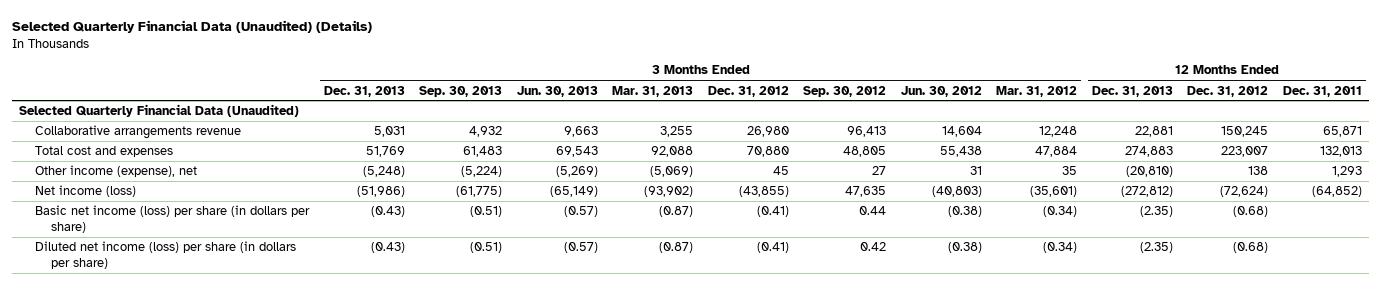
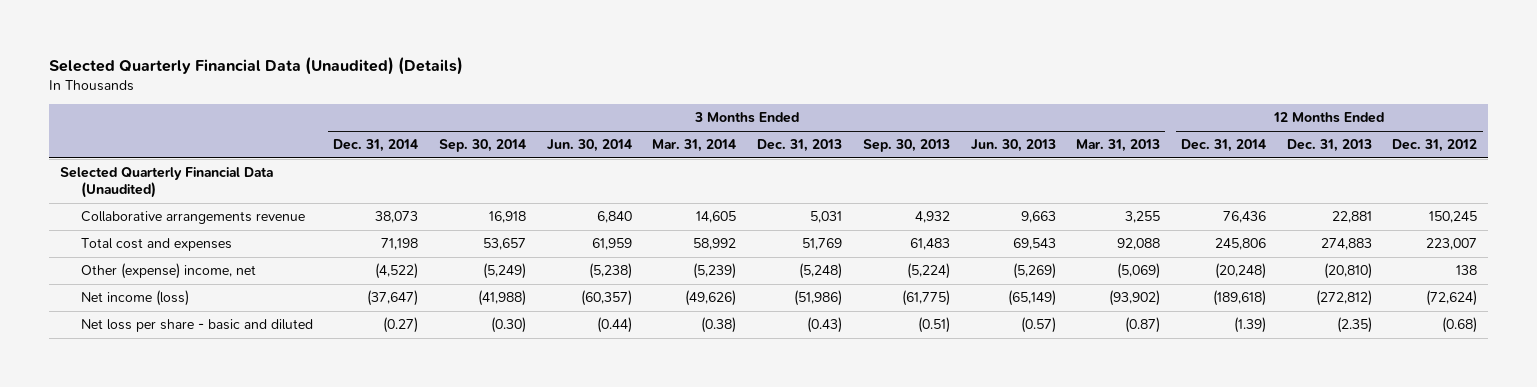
- | 3 Months Ended Dec. 31, 2013 | 3 Months Ended Sep. 30, 2013 | 3 Months Ended Jun. 30, 2013 | 3 Months Ended Mar. 31, 2013 | 3 Months Ended Dec. 31, 2012 | 3 Months Ended Sep. 30, 2012 | 3 Months Ended Jun. 30, 2012 | 3 Months Ended Mar. 31, 2012 | 12 Months Ended Dec. 31, 2013 | 12 Months Ended Dec. 31, 2012 | 12 Months Ended Dec. 31, 2011
+ | 3 Months Ended Dec. 31, 2014 | 3 Months Ended Sep. 30, 2014 | 3 Months Ended Jun. 30, 2014 | 3 Months Ended Mar. 31, 2014 | 3 Months Ended Dec. 31, 2013 | 3 Months Ended Sep. 30, 2013 | 3 Months Ended Jun. 30, 2013 | 3 Months Ended Mar. 31, 2013 | 12 Months Ended Dec. 31, 2014 | 12 Months Ended Dec. 31, 2013 | 12 Months Ended Dec. 31, 2012
- Other income (expense), net | (5,248) | (5,224) | (5,269) | (5,069) | 45 | 27 | 31 | 35 | (20,810) | 138 | 1,293
+ Other (expense) income, net | (4,522) | (5,249) | (5,238) | (5,239) | (5,248) | (5,224) | (5,269) | (5,069) | (20,248) | (20,810) | 138
- Basic net income (loss) per share (in dollars per share) | (0.43) | (0.51) | (0.57) | (0.87) | (0.41) | 0.44 | (0.38) | (0.34) | (2.35) | (0.68) |
- Diluted net income (loss) per share (in dollars per share) | (0.43) | (0.51) | (0.57) | (0.87) | (0.41) | 0.42 | (0.38) | (0.34) | (2.35) | (0.68) |
+ Net loss per share - basic and diluted | (0.27) | (0.30) | (0.44) | (0.38) | (0.43) | (0.51) | (0.57) | (0.87) | (1.39) | (2.35) | (0.68)

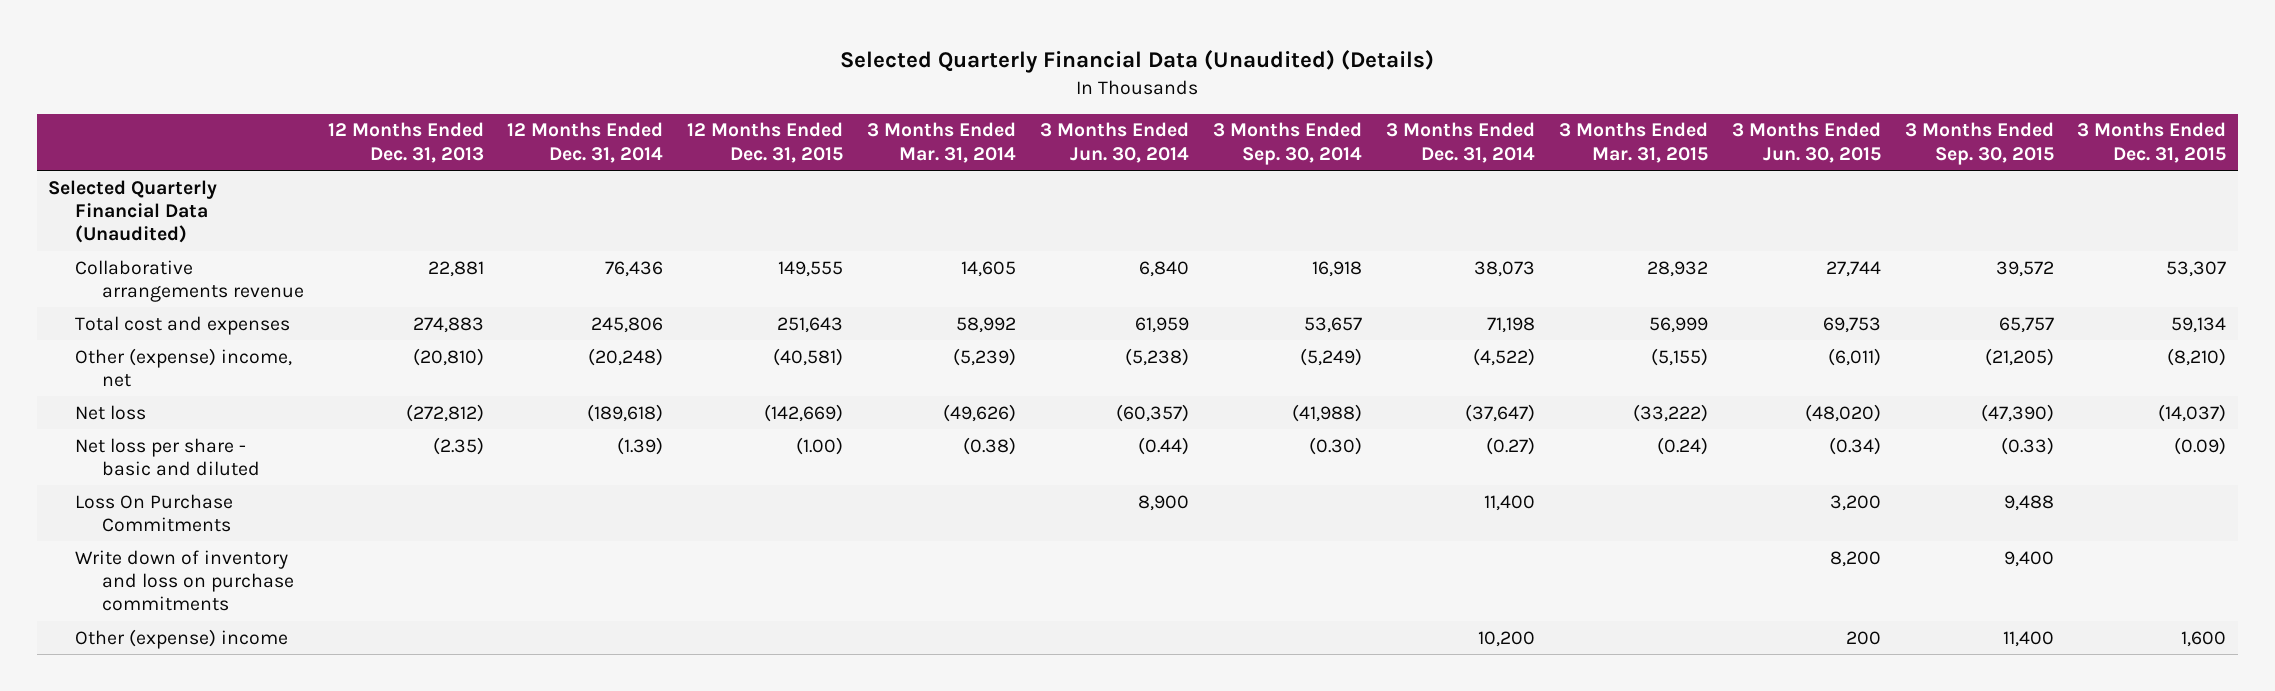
- | 3 Months Ended Dec. 31, 2014 | 3 Months Ended Sep. 30, 2014 | 3 Months Ended Jun. 30, 2014 | 3 Months Ended Mar. 31, 2014 | 3 Months Ended Dec. 31, 2013 | 3 Months Ended Sep. 30, 2013 | 3 Months Ended Jun. 30, 2013 | 3 Months Ended Mar. 31, 2013 | 12 Months Ended Dec. 31, 2014 | 12 Months Ended Dec. 31, 2013 | 12 Months Ended Dec. 31, 2012
+ | 12 Months Ended Dec. 31, 2013 | 12 Months Ended Dec. 31, 2014 | 12 Months Ended Dec. 31, 2015 | 3 Months Ended Mar. 31, 2014 | 3 Months Ended Jun. 30, 2014 | 3 Months Ended Sep. 30, 2014 | 3 Months Ended Dec. 31, 2014 | 3 Months Ended Mar. 31, 2015 | 3 Months Ended Jun. 30, 2015 | 3 Months Ended Sep. 30, 2015 | 3 Months Ended Dec. 31, 2015
- Net income (loss) | (37,647) | (41,988) | (60,357) | (49,626) | (51,986) | (61,775) | (65,149) | (93,902) | (189,618) | (272,812) | (72,624)
+ Net loss | (272,812) | (189,618) | (142,669) | (49,626) | (60,357) | (41,988) | (37,647) | (33,222) | (48,020) | (47,390) | (14,037)
+ Loss On Purchase Commitments | | | | | 8,900 | | 11,400 | | 3,200 | 9,488 |
+ Write down of inventory and loss on purchase commitments | | | | | | | | | 8,200 | 9,400 |
+ Other (expense) income | | | | | | | 10,200 | | 200 | 11,400 | 1,600

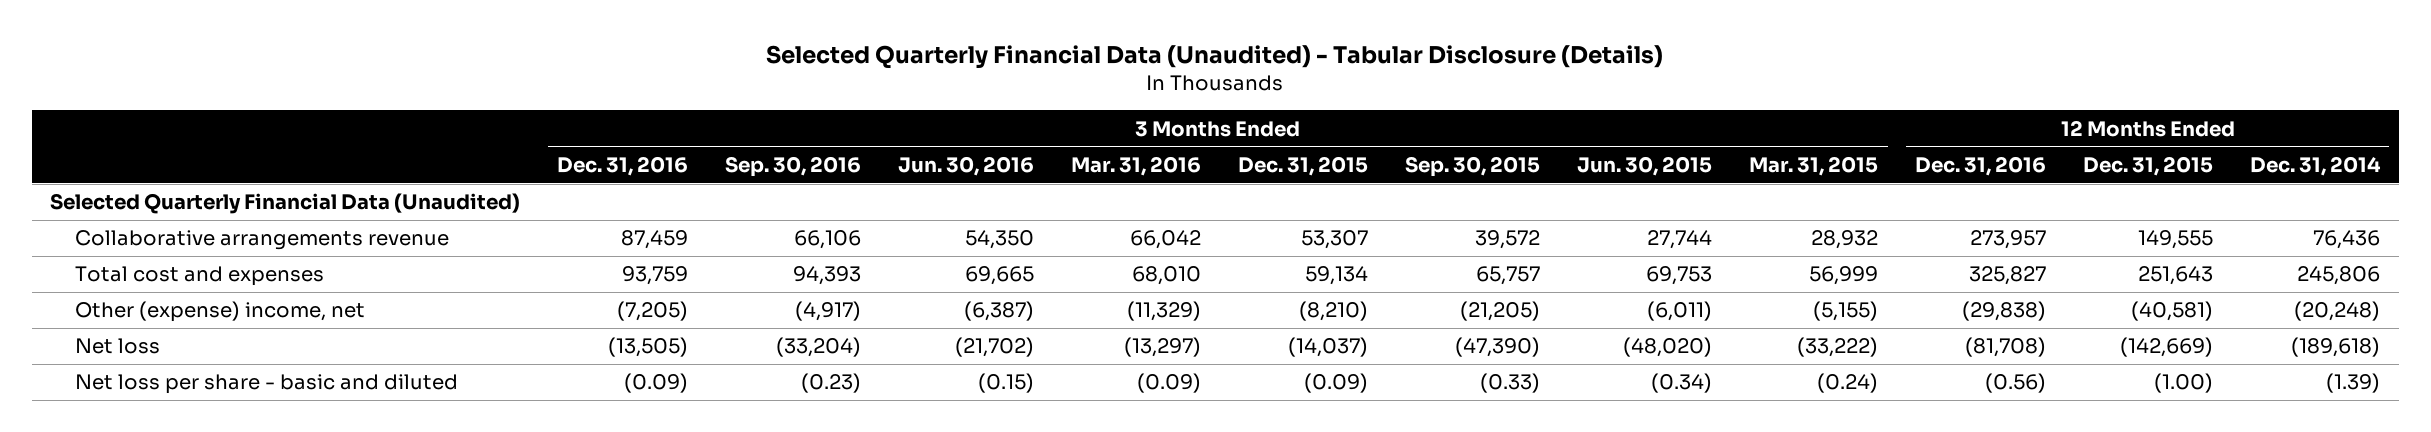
- Selected Quarterly Financial Data (Unaudited) (Details)
+ Selected Quarterly Financial Data (Unaudited) - Tabular Disclosure (Details)
- | 12 Months Ended Dec. 31, 2013 | 12 Months Ended Dec. 31, 2014 | 12 Months Ended Dec. 31, 2015 | 3 Months Ended Mar. 31, 2014 | 3 Months Ended Jun. 30, 2014 | 3 Months Ended Sep. 30, 2014 | 3 Months Ended Dec. 31, 2014 | 3 Months Ended Mar. 31, 2015 | 3 Months Ended Jun. 30, 2015 | 3 Months Ended Sep. 30, 2015 | 3 Months Ended Dec. 31, 2015
+ | 3 Months Ended Dec. 31, 2016 | 3 Months Ended Sep. 30, 2016 | 3 Months Ended Jun. 30, 2016 | 3 Months Ended Mar. 31, 2016 | 3 Months Ended Dec. 31, 2015 | 3 Months Ended Sep. 30, 2015 | 3 Months Ended Jun. 30, 2015 | 3 Months Ended Mar. 31, 2015 | 12 Months Ended Dec. 31, 2016 | 12 Months Ended Dec. 31, 2015 | 12 Months Ended Dec. 31, 2014
- Loss On Purchase Commitments | | | | | 8,900 | | 11,400 | | 3,200 | 9,488 |
- Write down of inventory and loss on purchase commitments | | | | | | | | | 8,200 | 9,400 |
- Other (expense) income | | | | | | | 10,200 | | 200 | 11,400 | 1,600

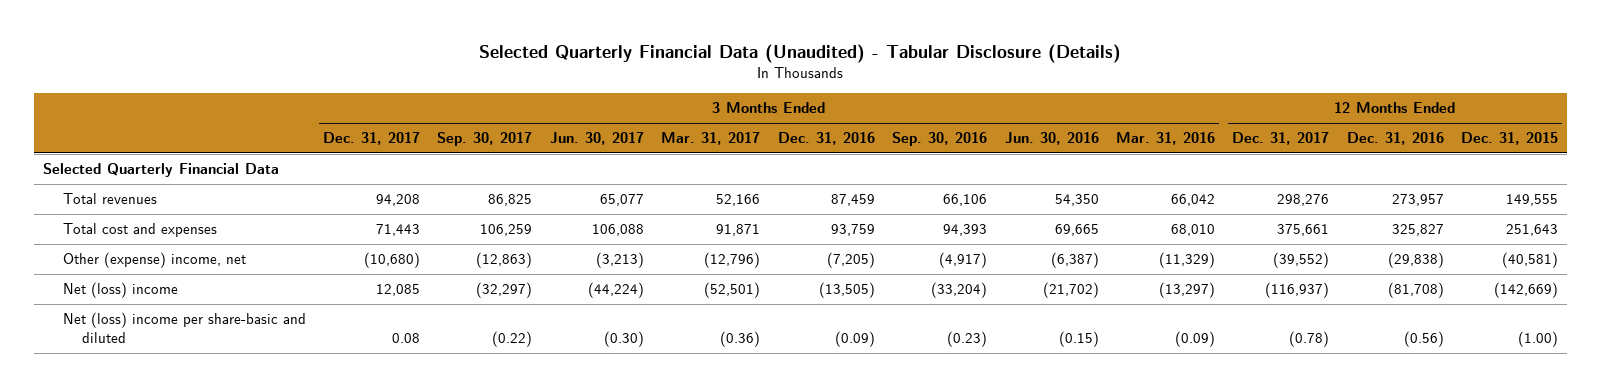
- | 3 Months Ended Dec. 31, 2016 | 3 Months Ended Sep. 30, 2016 | 3 Months Ended Jun. 30, 2016 | 3 Months Ended Mar. 31, 2016 | 3 Months Ended Dec. 31, 2015 | 3 Months Ended Sep. 30, 2015 | 3 Months Ended Jun. 30, 2015 | 3 Months Ended Mar. 31, 2015 | 12 Months Ended Dec. 31, 2016 | 12 Months Ended Dec. 31, 2015 | 12 Months Ended Dec. 31, 2014
+ | 3 Months Ended Dec. 31, 2017 | 3 Months Ended Sep. 30, 2017 | 3 Months Ended Jun. 30, 2017 | 3 Months Ended Mar. 31, 2017 | 3 Months Ended Dec. 31, 2016 | 3 Months Ended Sep. 30, 2016 | 3 Months Ended Jun. 30, 2016 | 3 Months Ended Mar. 31, 2016 | 12 Months Ended Dec. 31, 2017 | 12 Months Ended Dec. 31, 2016 | 12 Months Ended Dec. 31, 2015
- Selected Quarterly Financial Data (Unaudited)
- Collaborative arrangements revenue | 87,459 | 66,106 | 54,350 | 66,042 | 53,307 | 39,572 | 27,744 | 28,932 | 273,957 | 149,555 | 76,436
+ Selected Quarterly Financial Data
+ Total revenues | 94,208 | 86,825 | 65,077 | 52,166 | 87,459 | 66,106 | 54,350 | 66,042 | 298,276 | 273,957 | 149,555
- Net loss | (13,505) | (33,204) | (21,702) | (13,297) | (14,037) | (47,390) | (48,020) | (33,222) | (81,708) | (142,669) | (189,618)
- Net loss per share - basic and diluted | (0.09) | (0.23) | (0.15) | (0.09) | (0.09) | (0.33) | (0.34) | (0.24) | (0.56) | (1.00) | (1.39)
+ Net (loss) income | 12,085 | (32,297) | (44,224) | (52,501) | (13,505) | (33,204) | (21,702) | (13,297) | (116,937) | (81,708) | (142,669)
+ Net (loss) income per share-basic and diluted | 0.08 | (0.22) | (0.30) | (0.36) | (0.09) | (0.23) | (0.15) | (0.09) | (0.78) | (0.56) | (1.00)

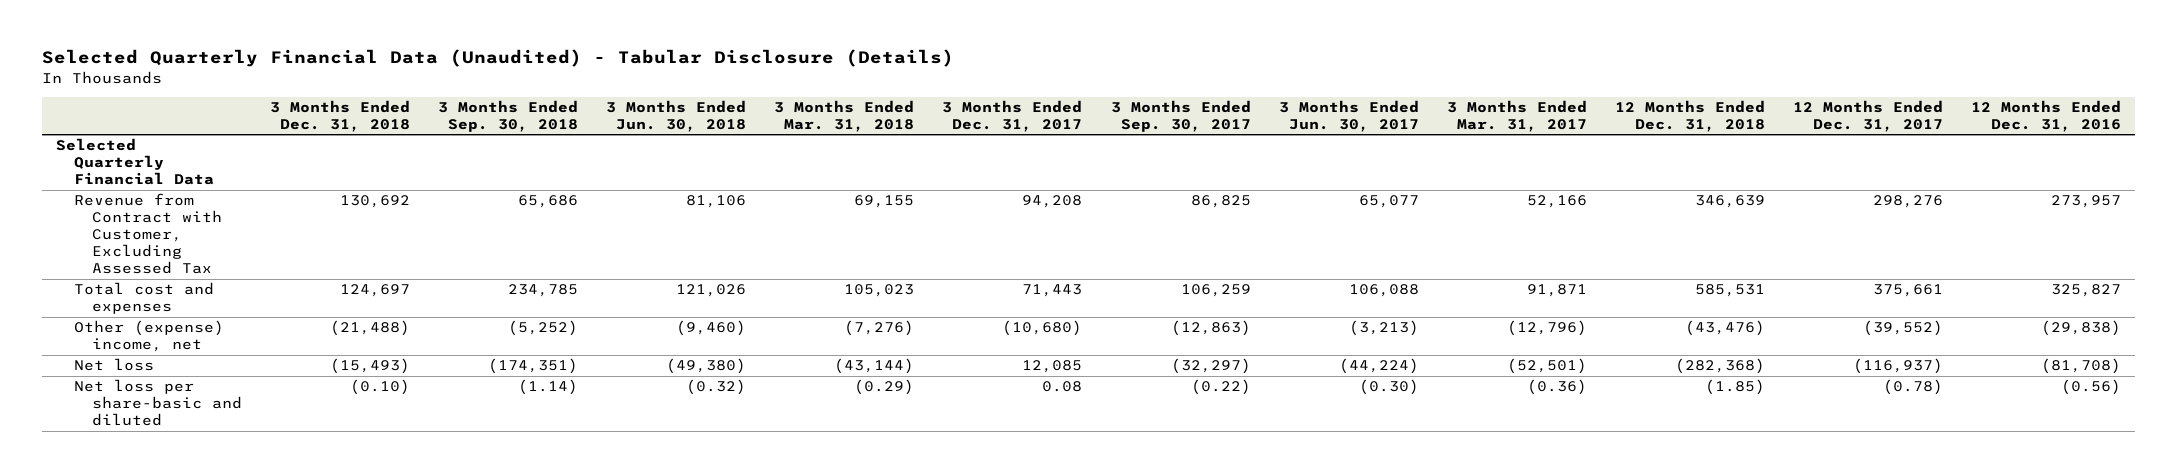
- | 3 Months Ended Dec. 31, 2017 | 3 Months Ended Sep. 30, 2017 | 3 Months Ended Jun. 30, 2017 | 3 Months Ended Mar. 31, 2017 | 3 Months Ended Dec. 31, 2016 | 3 Months Ended Sep. 30, 2016 | 3 Months Ended Jun. 30, 2016 | 3 Months Ended Mar. 31, 2016 | 12 Months Ended Dec. 31, 2017 | 12 Months Ended Dec. 31, 2016 | 12 Months Ended Dec. 31, 2015
+ | 3 Months Ended Dec. 31, 2018 | 3 Months Ended Sep. 30, 2018 | 3 Months Ended Jun. 30, 2018 | 3 Months Ended Mar. 31, 2018 | 3 Months Ended Dec. 31, 2017 | 3 Months Ended Sep. 30, 2017 | 3 Months Ended Jun. 30, 2017 | 3 Months Ended Mar. 31, 2017 | 12 Months Ended Dec. 31, 2018 | 12 Months Ended Dec. 31, 2017 | 12 Months Ended Dec. 31, 2016
- Total revenues | 94,208 | 86,825 | 65,077 | 52,166 | 87,459 | 66,106 | 54,350 | 66,042 | 298,276 | 273,957 | 149,555
+ Revenue from Contract with Customer, Excluding Assessed Tax | 130,692 | 65,686 | 81,106 | 69,155 | 94,208 | 86,825 | 65,077 | 52,166 | 346,639 | 298,276 | 273,957
- Net (loss) income | 12,085 | (32,297) | (44,224) | (52,501) | (13,505) | (33,204) | (21,702) | (13,297) | (116,937) | (81,708) | (142,669)
- Net (loss) income per share-basic and diluted | 0.08 | (0.22) | (0.30) | (0.36) | (0.09) | (0.23) | (0.15) | (0.09) | (0.78) | (0.56) | (1.00)
+ Net loss | (15,493) | (174,351) | (49,380) | (43,144) | 12,085 | (32,297) | (44,224) | (52,501) | (282,368) | (116,937) | (81,708)
+ Net loss per share-basic and diluted | (0.10) | (1.14) | (0.32) | (0.29) | 0.08 | (0.22) | (0.30) | (0.36) | (1.85) | (0.78) | (0.56)

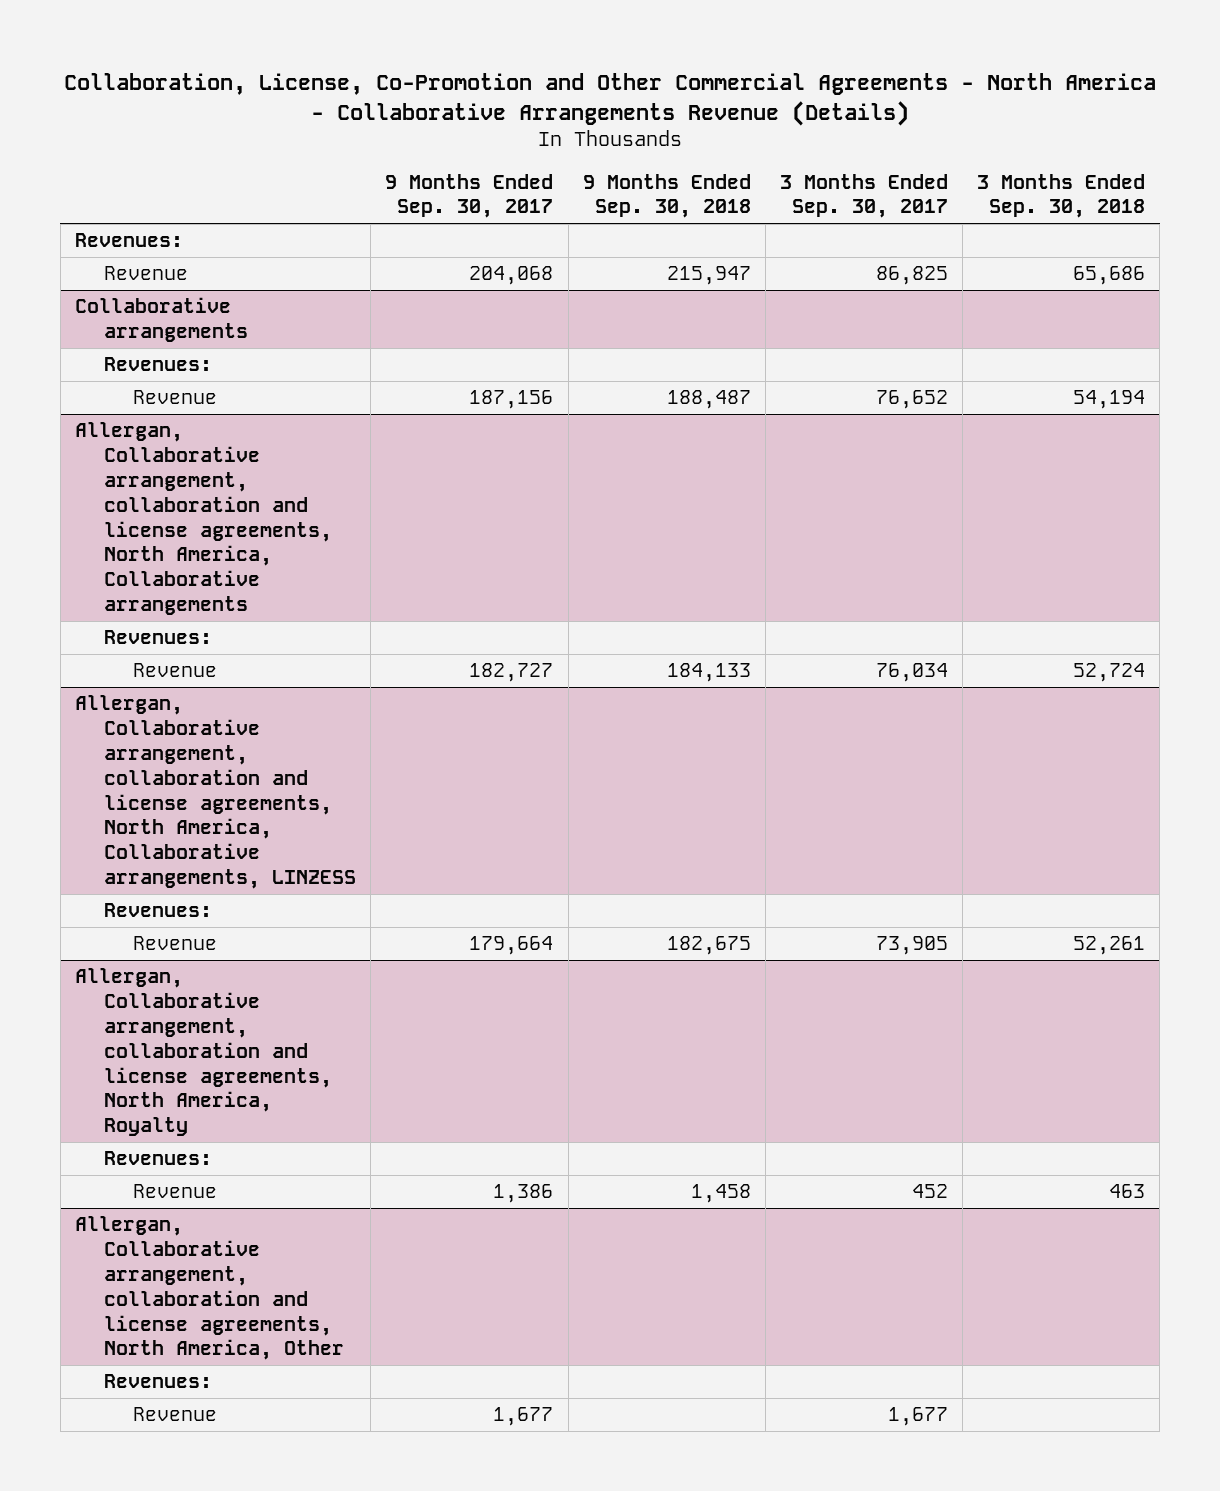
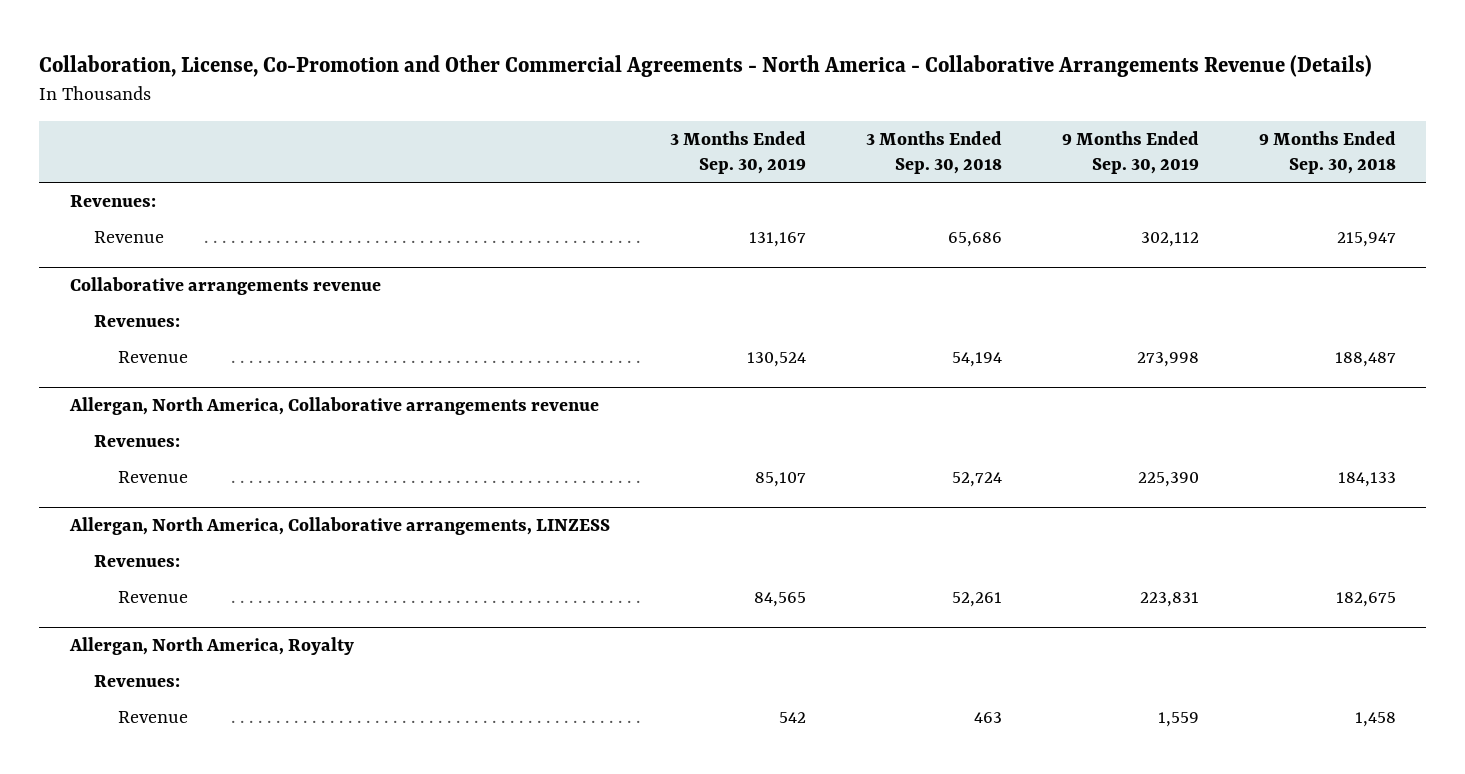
- | 9 Months Ended Sep. 30, 2017 | 9 Months Ended Sep. 30, 2018 | 3 Months Ended Sep. 30, 2017 | 3 Months Ended Sep. 30, 2018
+ | 3 Months Ended Sep. 30, 2019 | 3 Months Ended Sep. 30, 2018 | 9 Months Ended Sep. 30, 2019 | 9 Months Ended Sep. 30, 2018
- Collaborative arrangements
+ Collaborative arrangements revenue
- Allergan, Collaborative arrangement, collaboration and license agreements, North America, Collaborative arrangements
+ Allergan, North America, Collaborative arrangements revenue
- Allergan, Collaborative arrangement, collaboration and license agreements, North America, Collaborative arrangements, LINZESS
+ Allergan, North America, Collaborative arrangements, LINZESS
- Allergan, Collaborative arrangement, collaboration and license agreements, North America, Royalty
+ Allergan, North America, Royalty
- Allergan, Collaborative arrangement, collaboration and license agreements, North America, Other
- Revenues:
- Revenue | 1,677 | | 1,677 |

